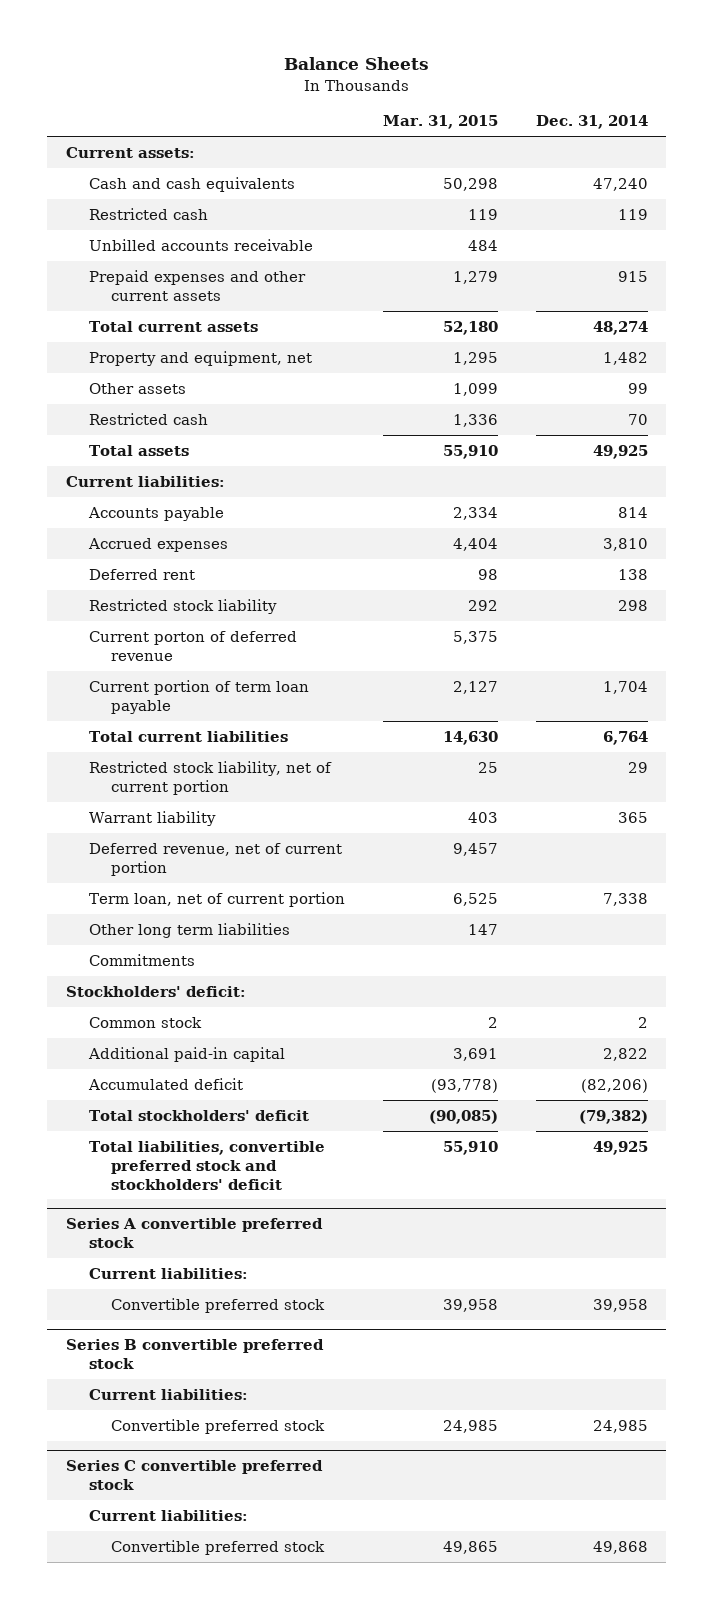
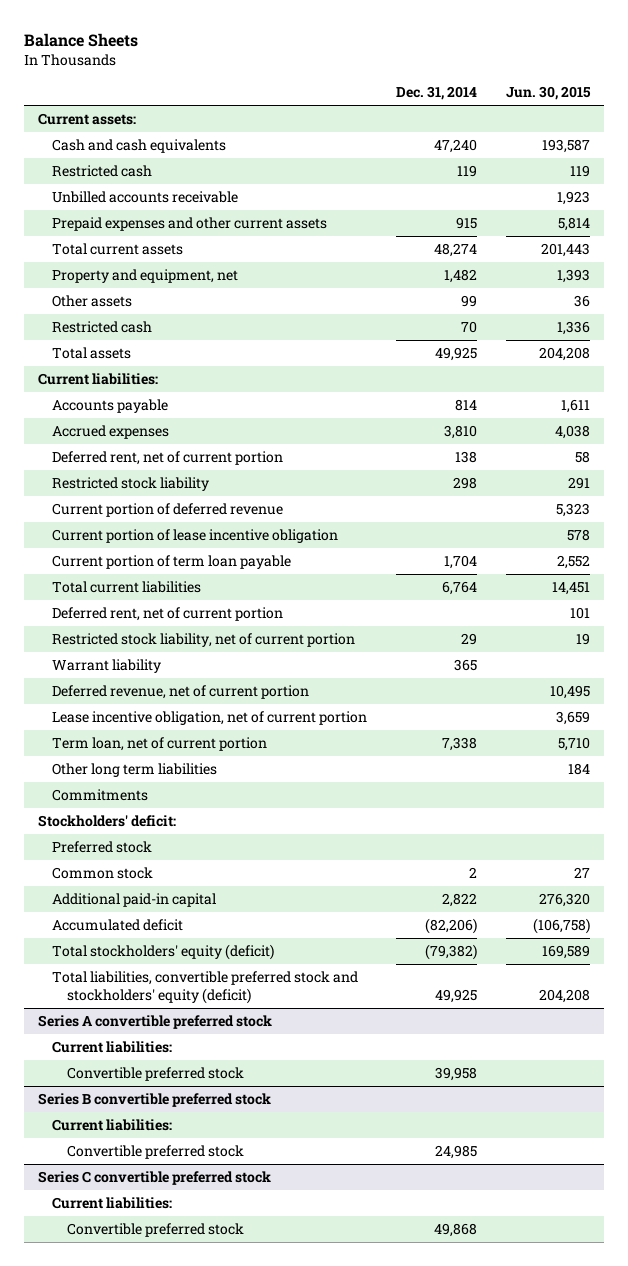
- | Mar. 31, 2015 | Dec. 31, 2014
+ | Dec. 31, 2014 | Jun. 30, 2015
- Deferred rent | 98 | 138
+ Deferred rent, net of current portion | 138 | 58
- Current porton of deferred revenue | 5,375 |
+ Current portion of deferred revenue | | 5,323
+ Current portion of lease incentive obligation | | 578
+ Deferred rent, net of current portion | | 101
+ Lease incentive obligation, net of current portion | | 3,659
+ Preferred stock
- Total stockholders' deficit | (90,085) | (79,382)
- Total liabilities, convertible preferred stock and stockholders' deficit | 55,910 | 49,925
+ Total stockholders' equity (deficit) | (79,382) | 169,589
+ Total liabilities, convertible preferred stock and stockholders' equity (deficit) | 49,925 | 204,208

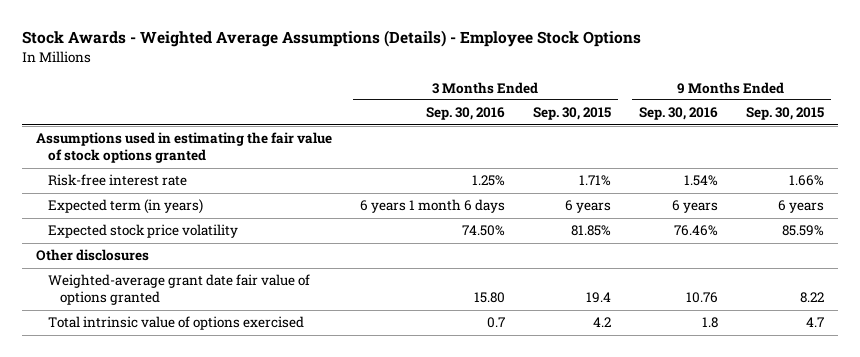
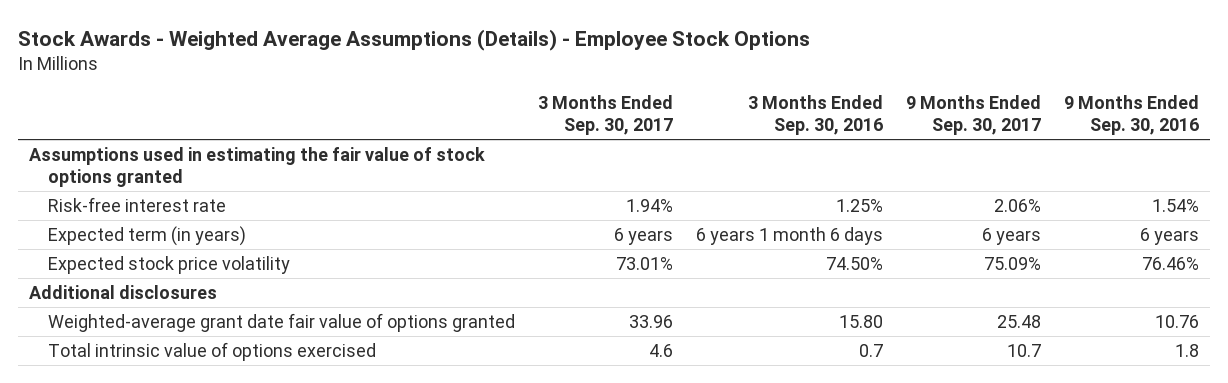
- | 3 Months Ended Sep. 30, 2016 | 3 Months Ended Sep. 30, 2015 | 9 Months Ended Sep. 30, 2016 | 9 Months Ended Sep. 30, 2015
+ | 3 Months Ended Sep. 30, 2017 | 3 Months Ended Sep. 30, 2016 | 9 Months Ended Sep. 30, 2017 | 9 Months Ended Sep. 30, 2016
- Other disclosures
+ Additional disclosures

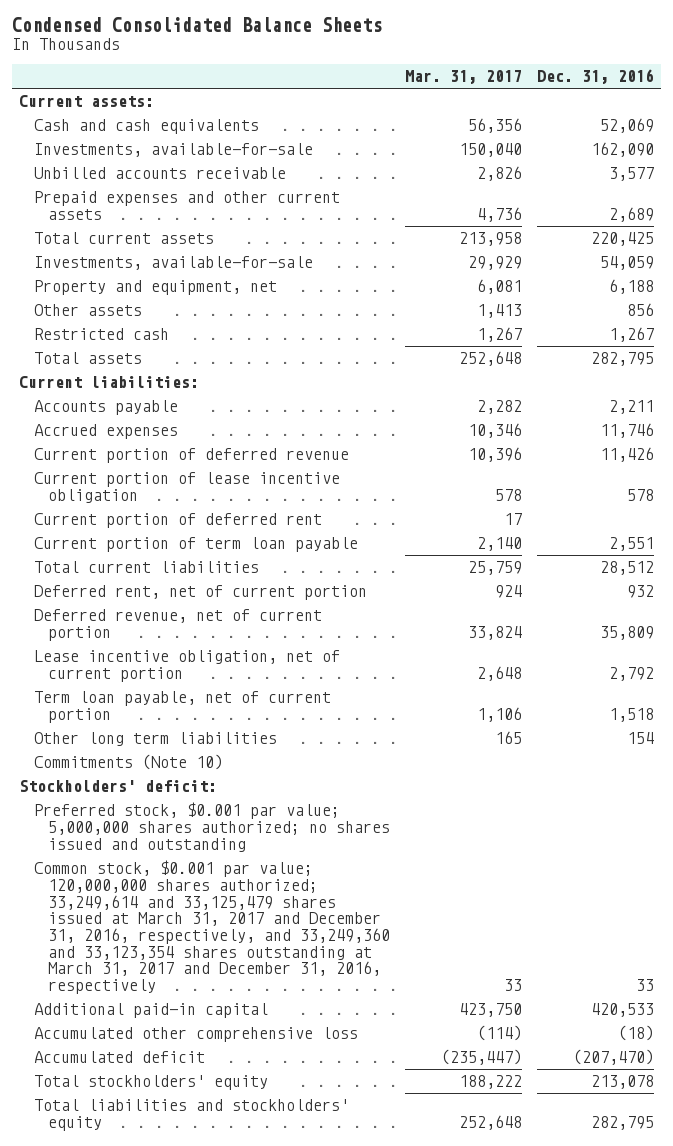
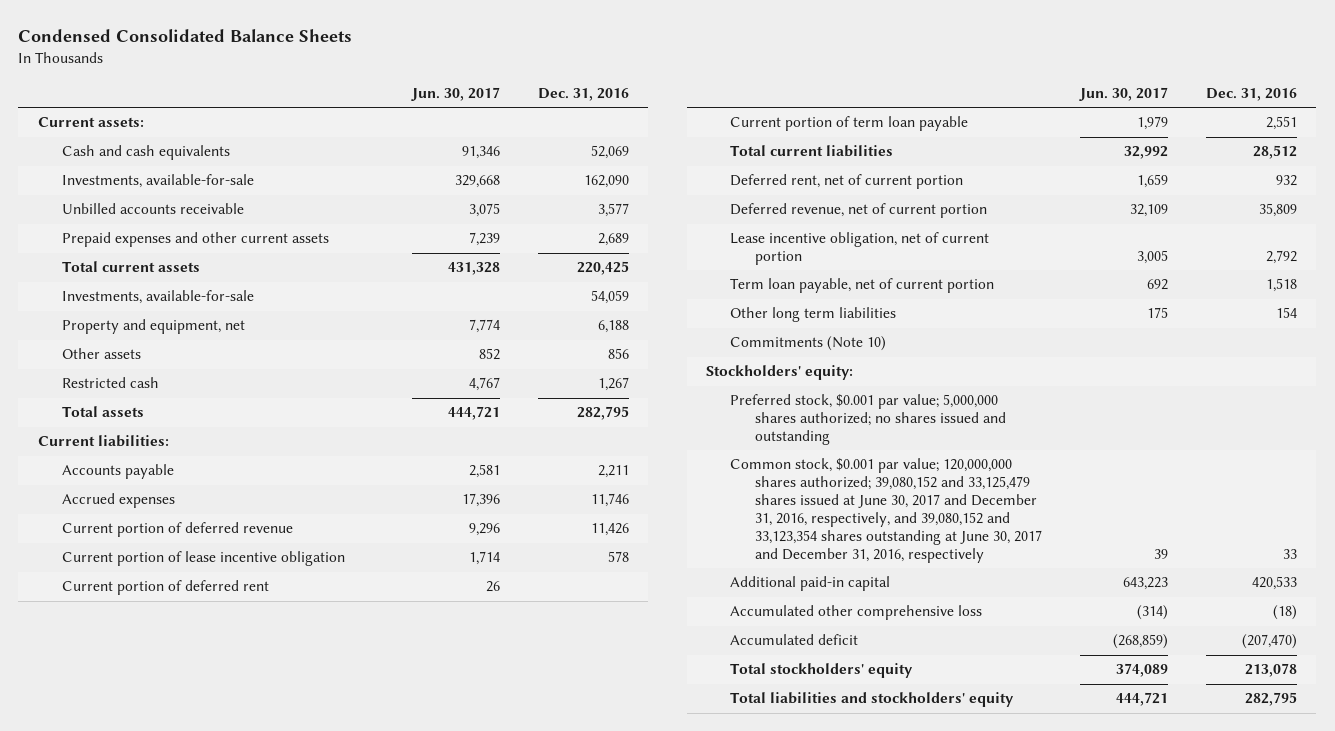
- | Mar. 31, 2017 | Dec. 31, 2016
+ | Jun. 30, 2017 | Dec. 31, 2016
- Stockholders' deficit:
+ Stockholders' equity:
- Common stock, $0.001 par value; 120,000,000 shares authorized; 33,249,614 and 33,125,479 shares issued at March 31, 2017 and December 31, 2016, respectively, and 33,249,360 and 33,123,354 shares outstanding at March 31, 2017 and December 31, 2016, respectively | 33 | 33
+ Common stock, $0.001 par value; 120,000,000 shares authorized; 39,080,152 and 33,125,479 shares issued at June 30, 2017 and December 31, 2016, respectively, and 39,080,152 and 33,123,354 shares outstanding at June 30, 2017 and December 31, 2016, respectively | 39 | 33

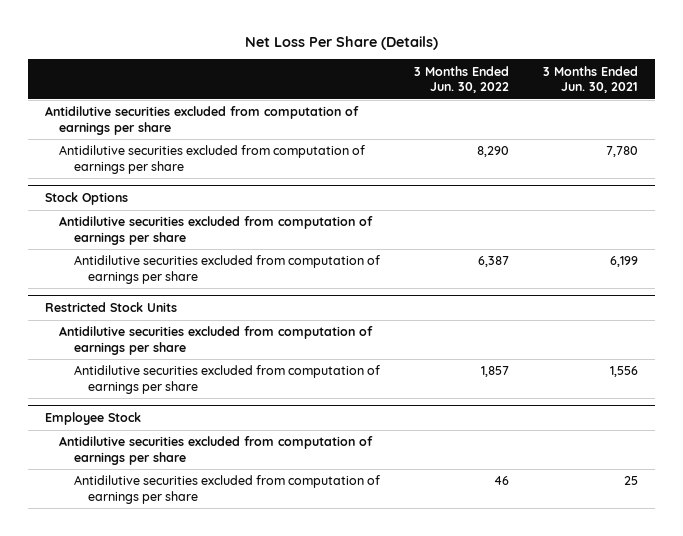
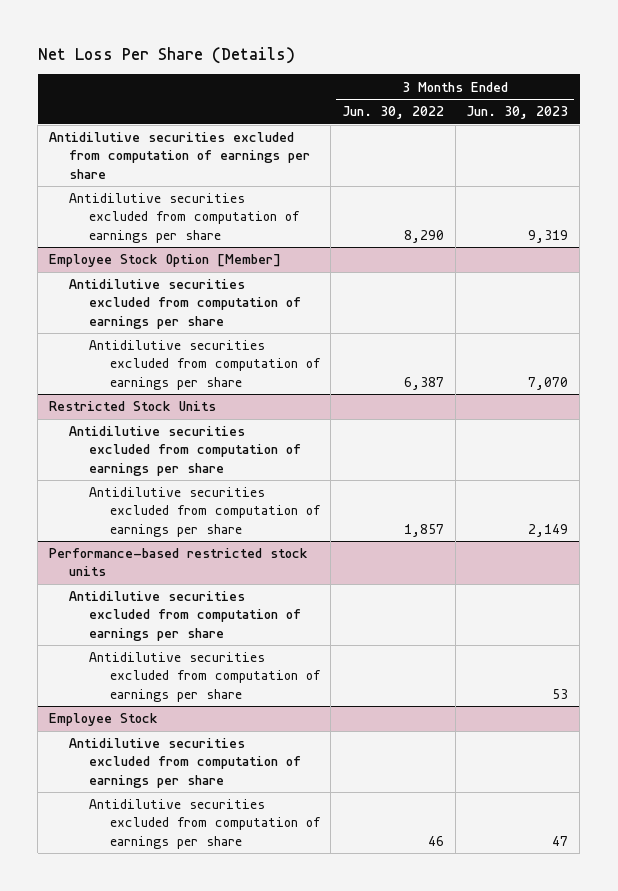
- | 3 Months Ended Jun. 30, 2022 | 3 Months Ended Jun. 30, 2021
+ | 3 Months Ended Jun. 30, 2022 | 3 Months Ended Jun. 30, 2023
- Stock Options
+ Employee Stock Option [Member]
+ Performance-based restricted stock units
+ Antidilutive securities excluded from computation of earnings per share
+ Antidilutive securities excluded from computation of earnings per share | | 53

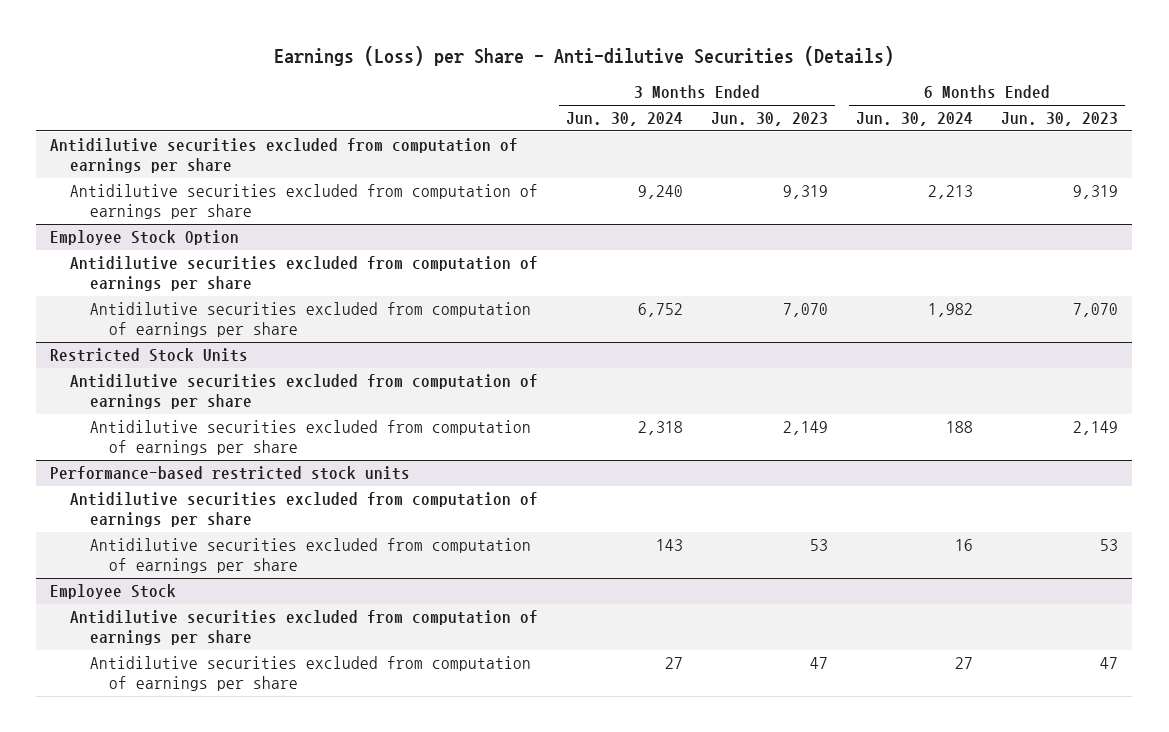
- Net Loss Per Share (Details)
+ Earnings (Loss) per Share - Anti-dilutive Securities (Details)
- | 3 Months Ended Jun. 30, 2022 | 3 Months Ended Jun. 30, 2023
+ | 3 Months Ended Jun. 30, 2024 | 3 Months Ended Jun. 30, 2023 | 6 Months Ended Jun. 30, 2024 | 6 Months Ended Jun. 30, 2023
- Employee Stock Option [Member]
+ Employee Stock Option

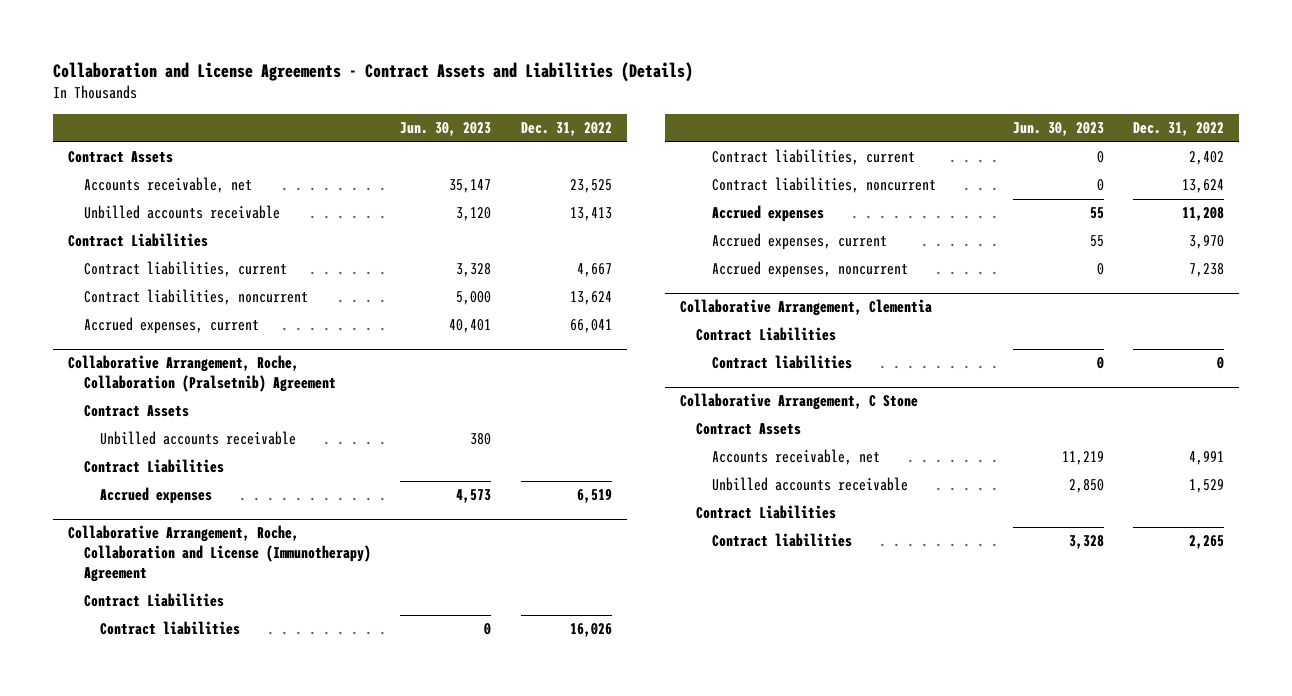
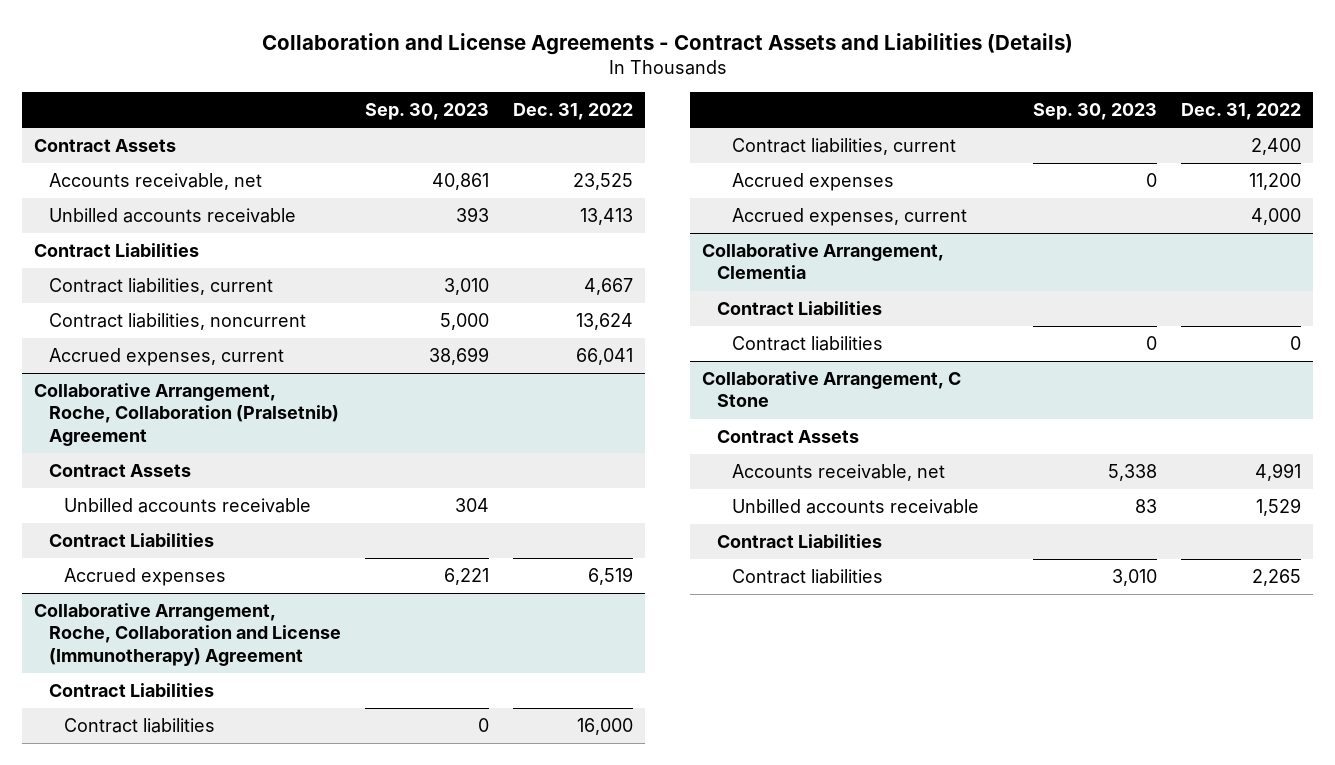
- | Jun. 30, 2023 | Dec. 31, 2022
+ | Sep. 30, 2023 | Dec. 31, 2022
@ Collaborative Arrangement, Roche, Collaboration and License (Immunotherapy) Agreement
- Contract liabilities | 0 | 16,026
- Contract liabilities, current | 0 | 2,402
- Contract liabilities, noncurrent | 0 | 13,624
- Accrued expenses | 55 | 11,208
- Accrued expenses, current | 55 | 3,970
- Accrued expenses, noncurrent | 0 | 7,238
+ Contract liabilities | 0 | 16,000
+ Contract liabilities, current | | 2,400
+ Accrued expenses | 0 | 11,200
+ Accrued expenses, current | | 4,000

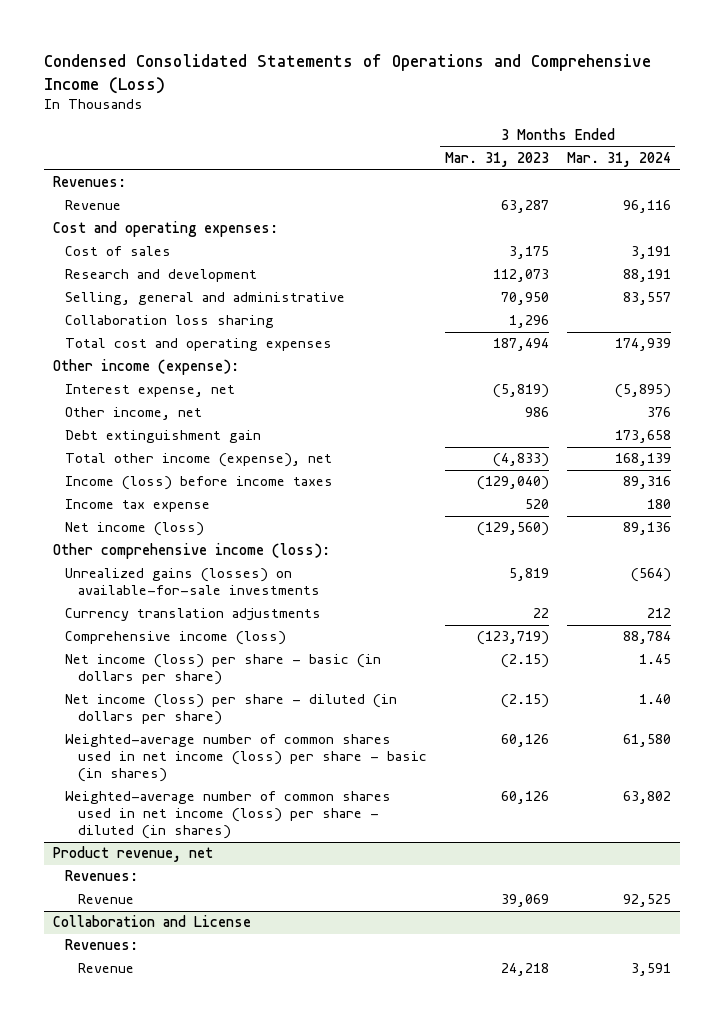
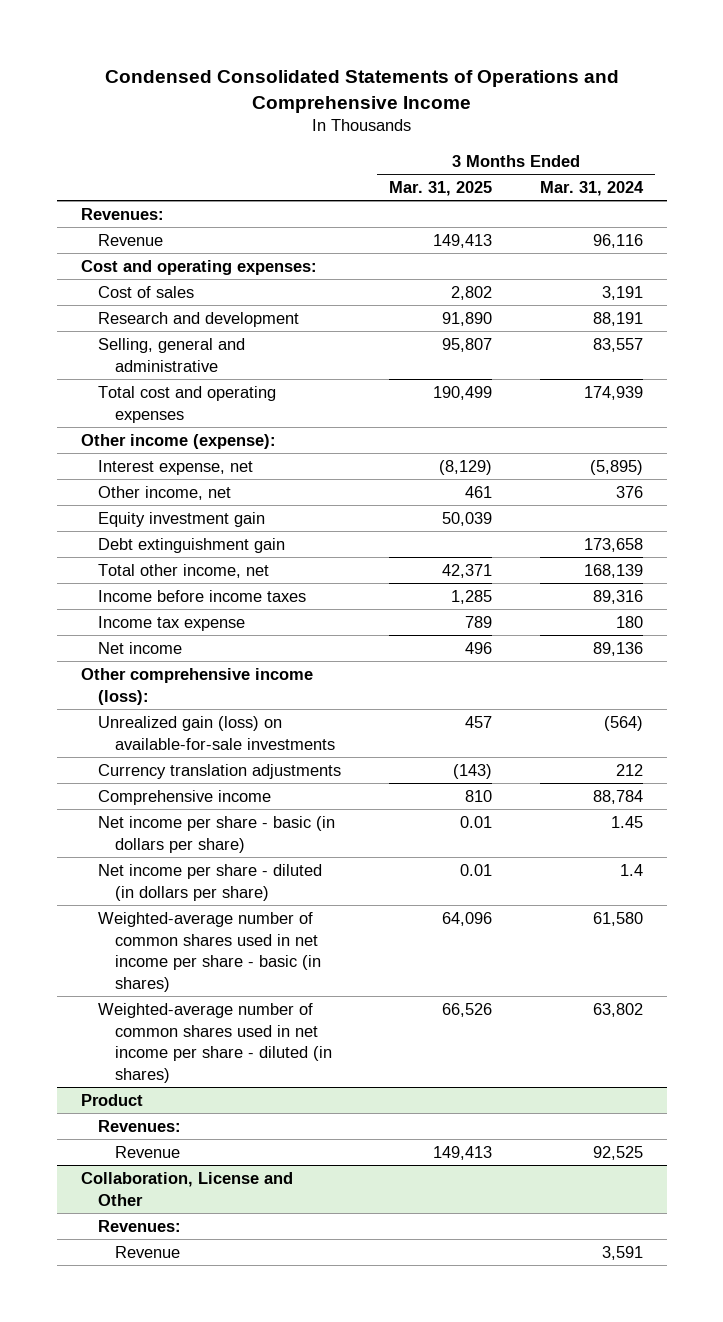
- Condensed Consolidated Statements of Operations and Comprehensive Income (Loss)
+ Condensed Consolidated Statements of Operations and Comprehensive Income
- | 3 Months Ended Mar. 31, 2023 | 3 Months Ended Mar. 31, 2024
+ | 3 Months Ended Mar. 31, 2025 | 3 Months Ended Mar. 31, 2024
- Collaboration loss sharing | 1,296 |
+ Equity investment gain | 50,039 |
- Total other income (expense), net | (4,833) | 168,139
- Income (loss) before income taxes | (129,040) | 89,316
+ Total other income, net | 42,371 | 168,139
+ Income before income taxes | 1,285 | 89,316
- Net income (loss) | (129,560) | 89,136
+ Net income | 496 | 89,136
- Unrealized gains (losses) on available-for-sale investments | 5,819 | (564)
+ Unrealized gain (loss) on available-for-sale investments | 457 | (564)
- Comprehensive income (loss) | (123,719) | 88,784
- Net income (loss) per share - basic (in dollars per share) | (2.15) | 1.45
- Net income (loss) per share - diluted (in dollars per share) | (2.15) | 1.40
- Weighted-average number of common shares used in net income (loss) per share - basic (in shares) | 60,126 | 61,580
- Weighted-average number of common shares used in net income (loss) per share - diluted (in shares) | 60,126 | 63,802
- Product revenue, net
+ Comprehensive income | 810 | 88,784
+ Net income per share - basic (in dollars per share) | 0.01 | 1.45
+ Net income per share - diluted (in dollars per share) | 0.01 | 1.4
+ Weighted-average number of common shares used in net income per share - basic (in shares) | 64,096 | 61,580
+ Weighted-average number of common shares used in net income per share - diluted (in shares) | 66,526 | 63,802
+ Product
- Collaboration and License
+ Collaboration, License and Other

